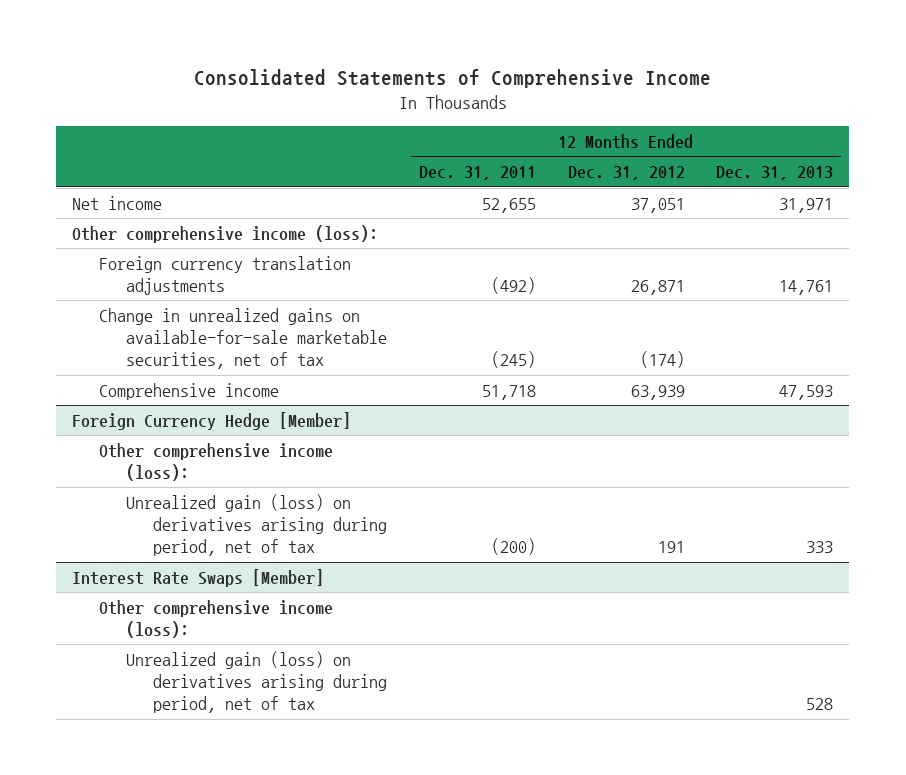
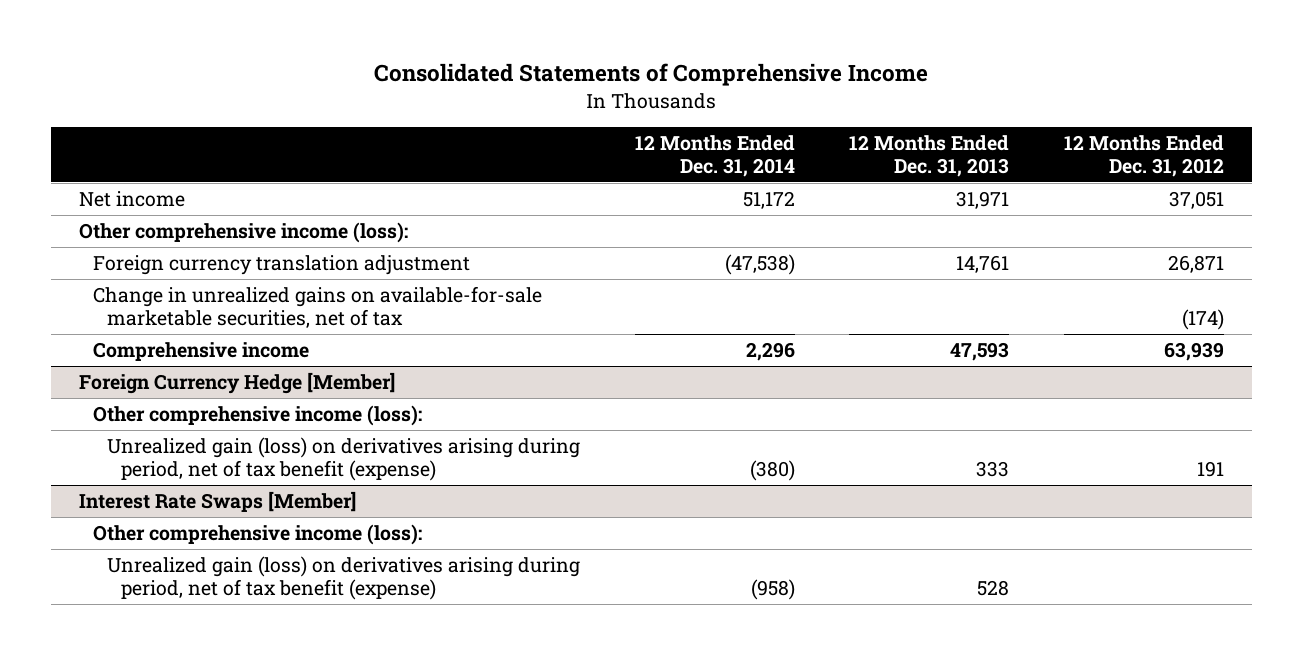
- | 12 Months Ended Dec. 31, 2011 | 12 Months Ended Dec. 31, 2012 | 12 Months Ended Dec. 31, 2013
+ | 12 Months Ended Dec. 31, 2014 | 12 Months Ended Dec. 31, 2013 | 12 Months Ended Dec. 31, 2012
- Foreign currency translation adjustments | (492) | 26,871 | 14,761
+ Foreign currency translation adjustment | (47,538) | 14,761 | 26,871
@ Foreign Currency Hedge [Member]
- Unrealized gain (loss) on derivatives arising during period, net of tax | (200) | 191 | 333
+ Unrealized gain (loss) on derivatives arising during period, net of tax benefit (expense) | (380) | 333 | 191
@ Interest Rate Swaps [Member]
- Unrealized gain (loss) on derivatives arising during period, net of tax | | | 528
+ Unrealized gain (loss) on derivatives arising during period, net of tax benefit (expense) | (958) | 528 |

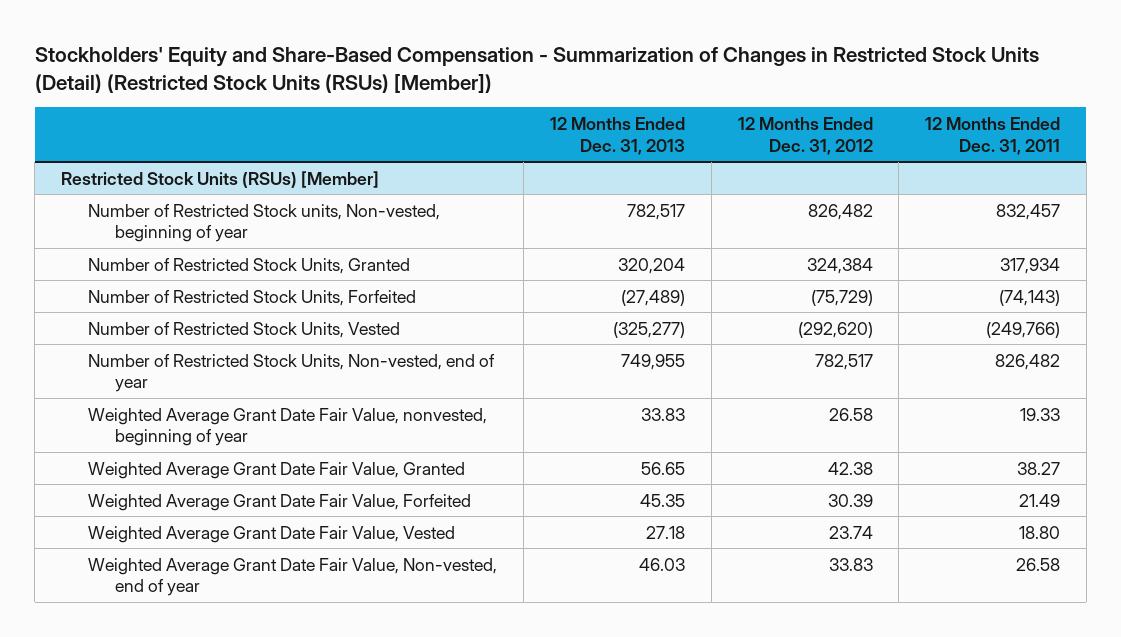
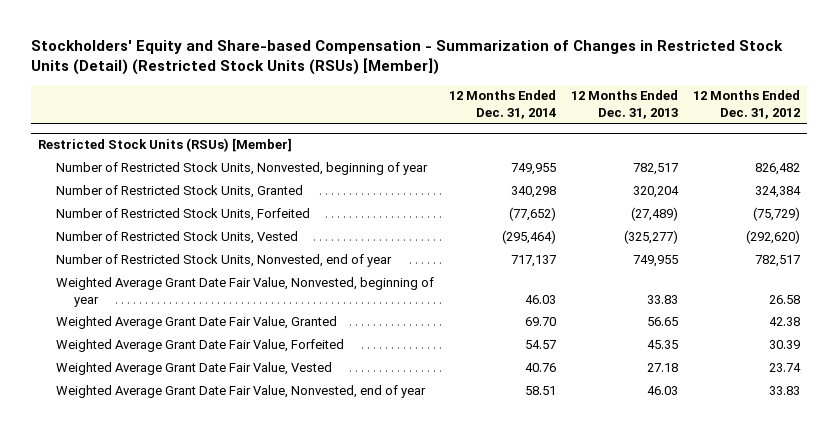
- Stockholders' Equity and Share-Based Compensation - Summarization of Changes in Restricted Stock Units (Detail) (Restricted Stock Units (RSUs) [Member])
+ Stockholders' Equity and Share-based Compensation - Summarization of Changes in Restricted Stock Units (Detail) (Restricted Stock Units (RSUs) [Member])
- | 12 Months Ended Dec. 31, 2013 | 12 Months Ended Dec. 31, 2012 | 12 Months Ended Dec. 31, 2011
+ | 12 Months Ended Dec. 31, 2014 | 12 Months Ended Dec. 31, 2013 | 12 Months Ended Dec. 31, 2012
@ Restricted Stock Units (RSUs) [Member]
- Number of Restricted Stock units, Non-vested, beginning of year | 782,517 | 826,482 | 832,457
+ Number of Restricted Stock Units, Nonvested, beginning of year | 749,955 | 782,517 | 826,482
- Number of Restricted Stock Units, Non-vested, end of year | 749,955 | 782,517 | 826,482
- Weighted Average Grant Date Fair Value, nonvested, beginning of year | 33.83 | 26.58 | 19.33
+ Number of Restricted Stock Units, Nonvested, end of year | 717,137 | 749,955 | 782,517
+ Weighted Average Grant Date Fair Value, Nonvested, beginning of year | 46.03 | 33.83 | 26.58
- Weighted Average Grant Date Fair Value, Non-vested, end of year | 46.03 | 33.83 | 26.58
+ Weighted Average Grant Date Fair Value, Nonvested, end of year | 58.51 | 46.03 | 33.83

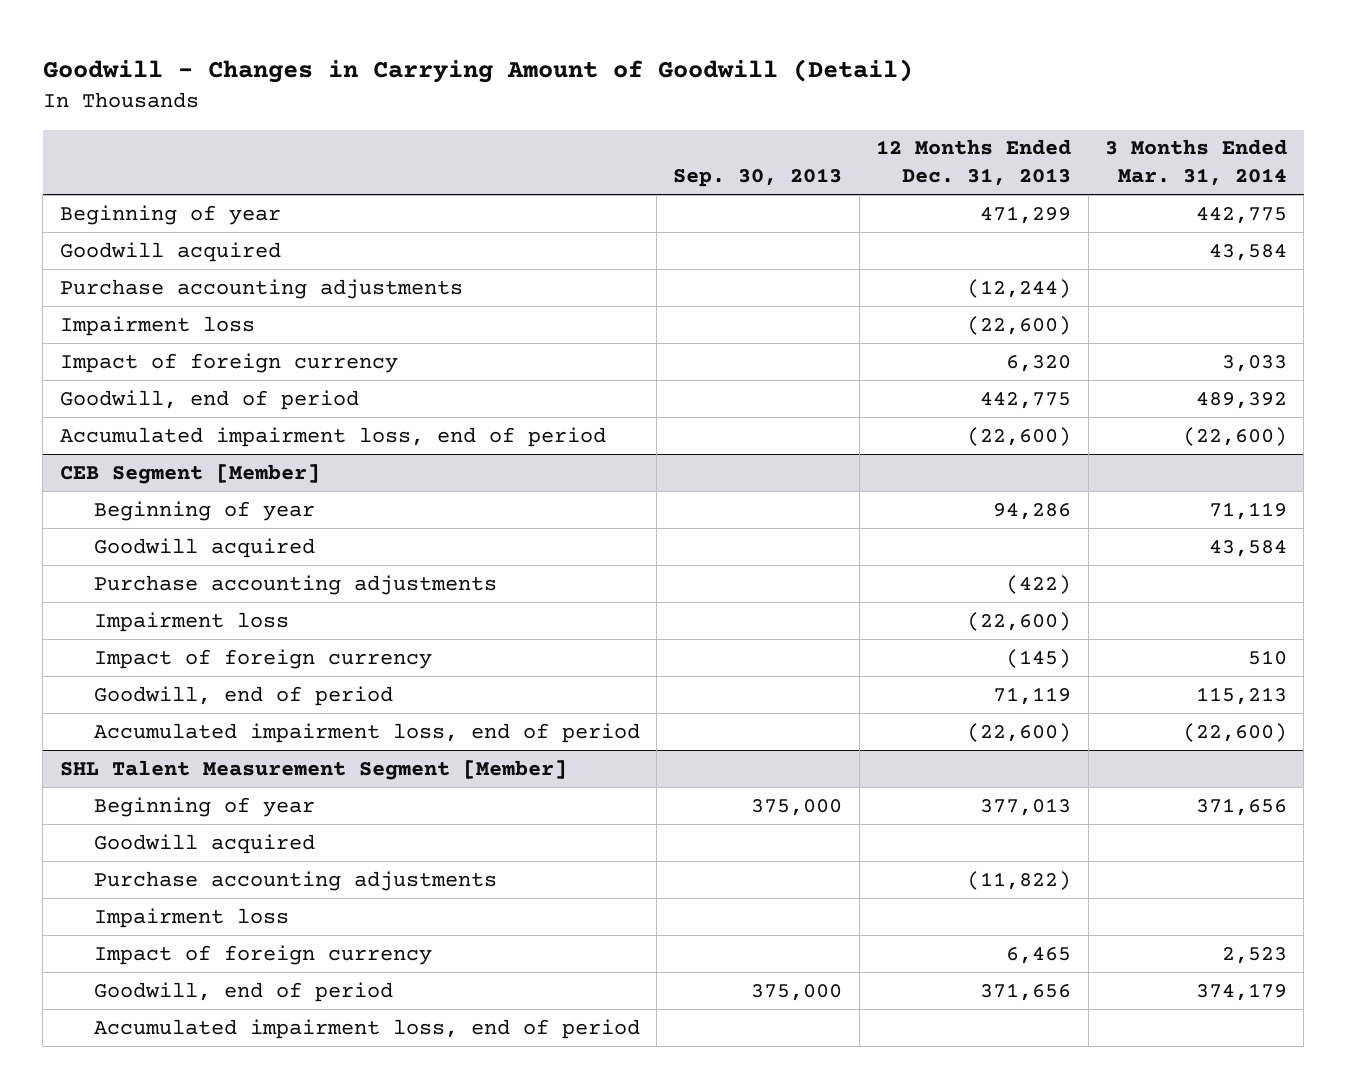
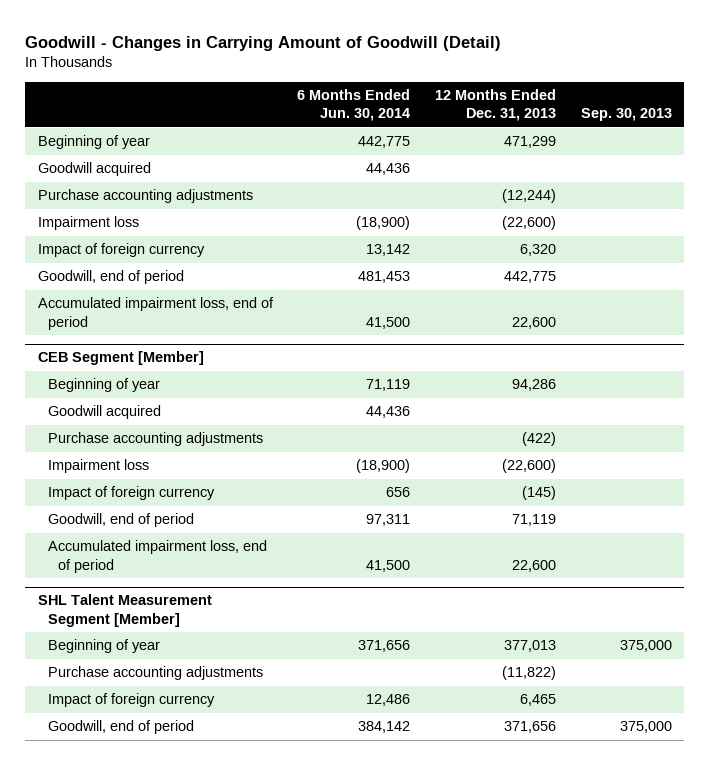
- | Sep. 30, 2013 | 12 Months Ended Dec. 31, 2013 | 3 Months Ended Mar. 31, 2014
+ | 6 Months Ended Jun. 30, 2014 | 12 Months Ended Dec. 31, 2013 | Sep. 30, 2013
- Accumulated impairment loss, end of period | | (22,600) | (22,600)
+ Accumulated impairment loss, end of period | 41,500 | 22,600 |
@ CEB Segment [Member]
- Accumulated impairment loss, end of period | | (22,600) | (22,600)
+ Accumulated impairment loss, end of period | 41,500 | 22,600 |
@ SHL Talent Measurement Segment [Member]
- Goodwill acquired
- Impairment loss
- Accumulated impairment loss, end of period

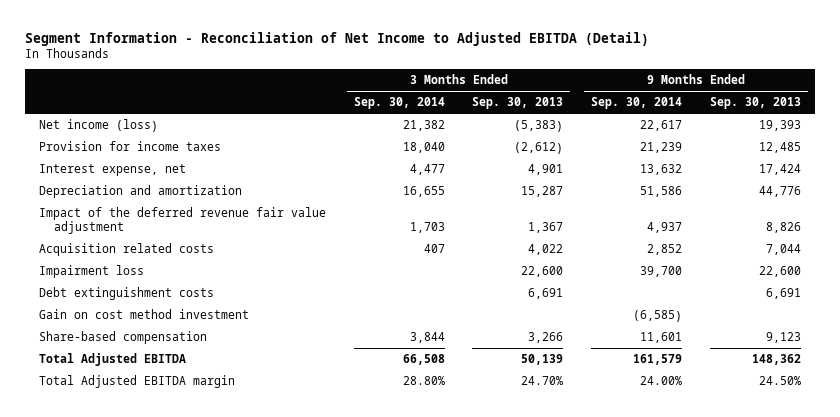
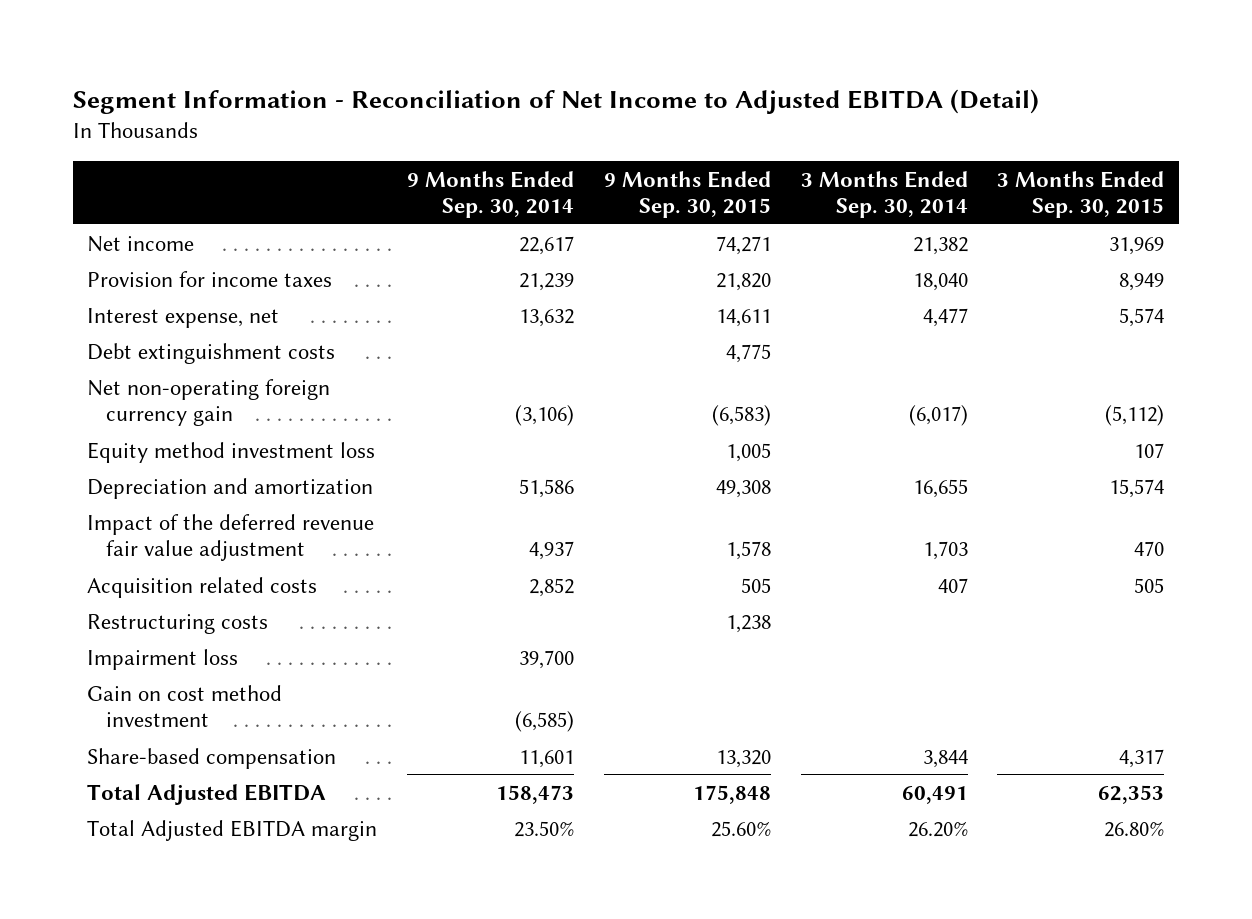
- | 3 Months Ended Sep. 30, 2014 | 3 Months Ended Sep. 30, 2013 | 9 Months Ended Sep. 30, 2014 | 9 Months Ended Sep. 30, 2013
+ | 9 Months Ended Sep. 30, 2014 | 9 Months Ended Sep. 30, 2015 | 3 Months Ended Sep. 30, 2014 | 3 Months Ended Sep. 30, 2015
- Net income (loss) | 21,382 | (5,383) | 22,617 | 19,393
+ Net income | 22,617 | 74,271 | 21,382 | 31,969
moved up: Debt extinguishment costs | | 4,775 | |
+ Net non-operating foreign currency gain | (3,106) | (6,583) | (6,017) | (5,112)
+ Equity method investment loss | | 1,005 | | 107
+ Restructuring costs | | 1,238 | |
- Total Adjusted EBITDA | 66,508 | 50,139 | 161,579 | 148,362
- Total Adjusted EBITDA margin | 28.80% | 24.70% | 24.00% | 24.50%
+ Total Adjusted EBITDA | 158,473 | 175,848 | 60,491 | 62,353
+ Total Adjusted EBITDA margin | 23.50% | 25.60% | 26.20% | 26.80%

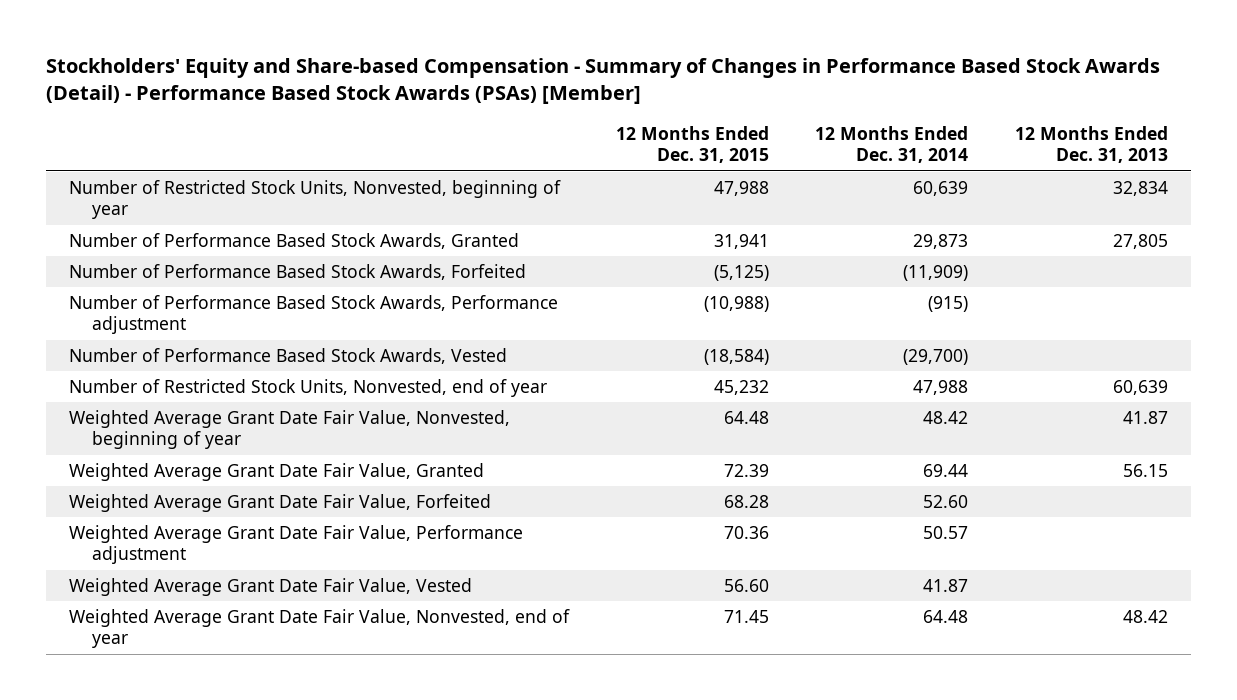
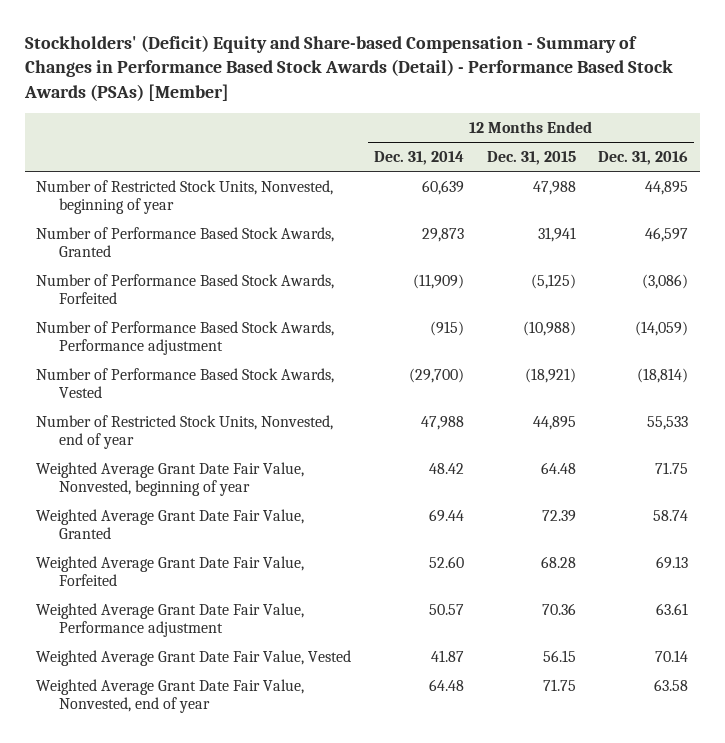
- Stockholders' Equity and Share-based Compensation - Summary of Changes in Performance Based Stock Awards (Detail) - Performance Based Stock Awards (PSAs) [Member]
+ Stockholders' (Deficit) Equity and Share-based Compensation - Summary of Changes in Performance Based Stock Awards (Detail) - Performance Based Stock Awards (PSAs) [Member]
- | 12 Months Ended Dec. 31, 2015 | 12 Months Ended Dec. 31, 2014 | 12 Months Ended Dec. 31, 2013
+ | 12 Months Ended Dec. 31, 2014 | 12 Months Ended Dec. 31, 2015 | 12 Months Ended Dec. 31, 2016
- Number of Performance Based Stock Awards, Vested | (18,584) | (29,700) |
- Number of Restricted Stock Units, Nonvested, end of year | 45,232 | 47,988 | 60,639
+ Number of Performance Based Stock Awards, Vested | (29,700) | (18,921) | (18,814)
+ Number of Restricted Stock Units, Nonvested, end of year | 47,988 | 44,895 | 55,533
- Weighted Average Grant Date Fair Value, Vested | 56.60 | 41.87 |
- Weighted Average Grant Date Fair Value, Nonvested, end of year | 71.45 | 64.48 | 48.42
+ Weighted Average Grant Date Fair Value, Vested | 41.87 | 56.15 | 70.14
+ Weighted Average Grant Date Fair Value, Nonvested, end of year | 64.48 | 71.75 | 63.58

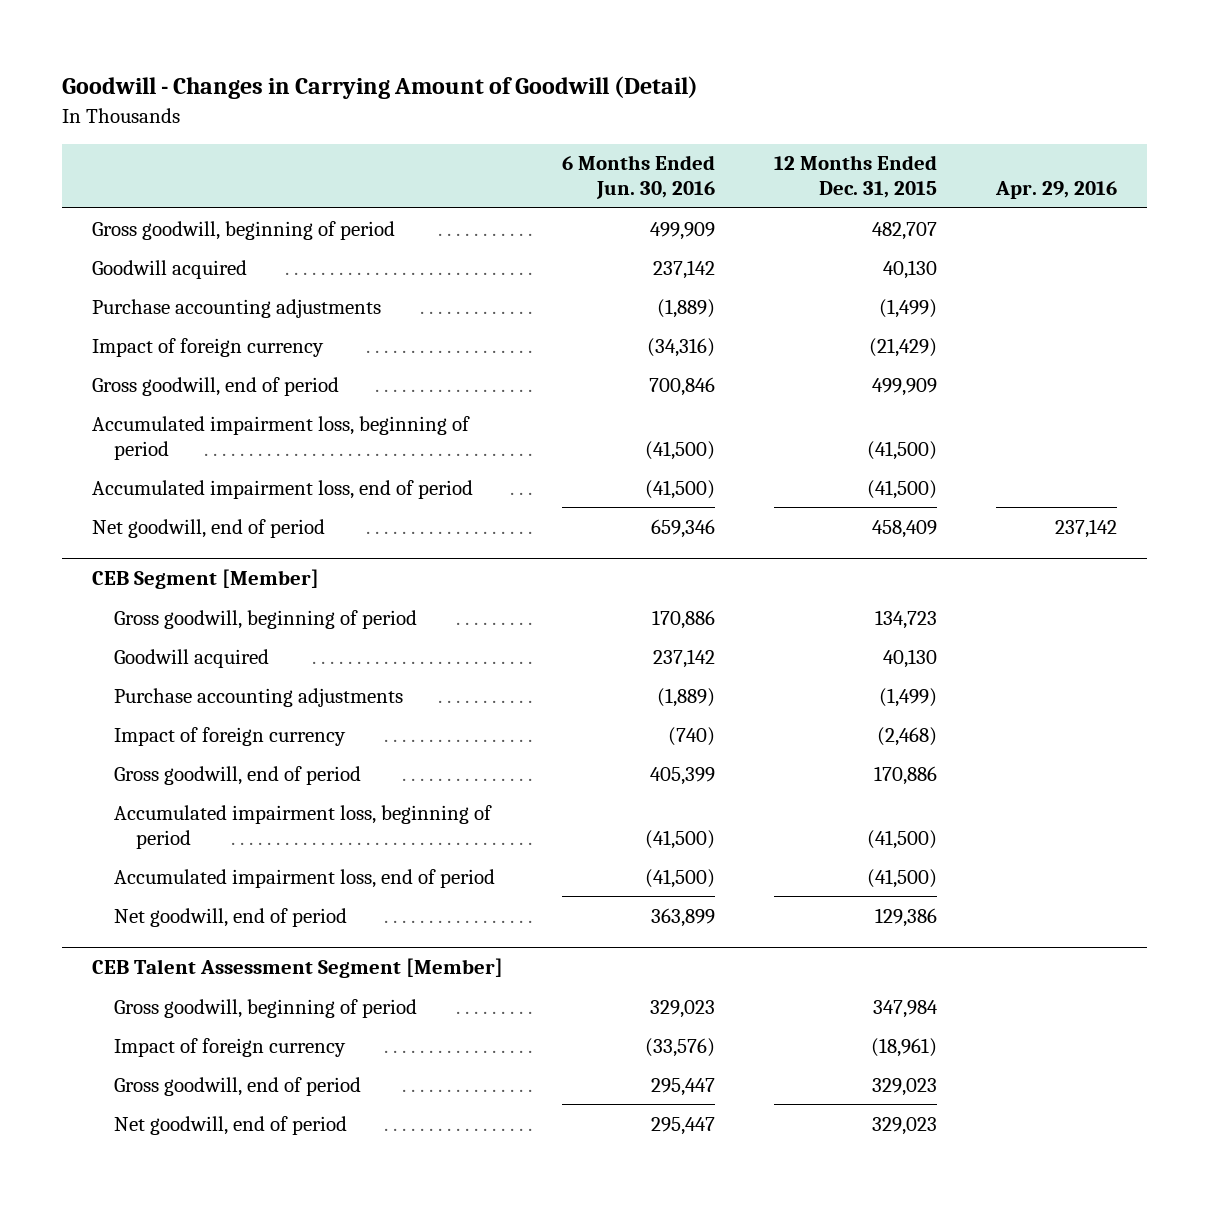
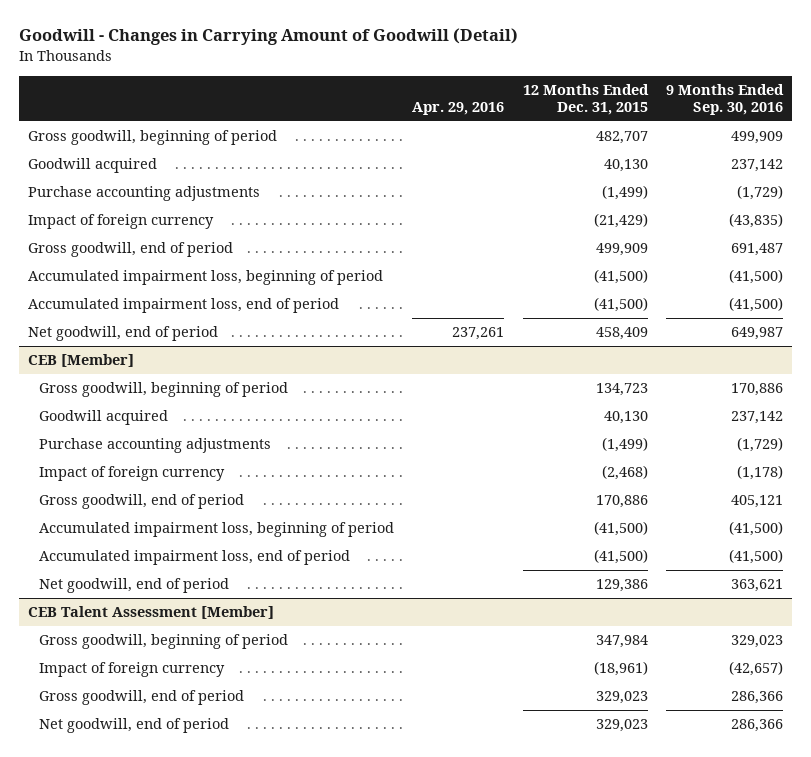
- | 6 Months Ended Jun. 30, 2016 | 12 Months Ended Dec. 31, 2015 | Apr. 29, 2016
+ | Apr. 29, 2016 | 12 Months Ended Dec. 31, 2015 | 9 Months Ended Sep. 30, 2016
- Net goodwill, end of period | 659,346 | 458,409 | 237,142
- CEB Segment [Member]
+ Net goodwill, end of period | 237,261 | 458,409 | 649,987
+ CEB [Member]
- CEB Talent Assessment Segment [Member]
+ CEB Talent Assessment [Member]

